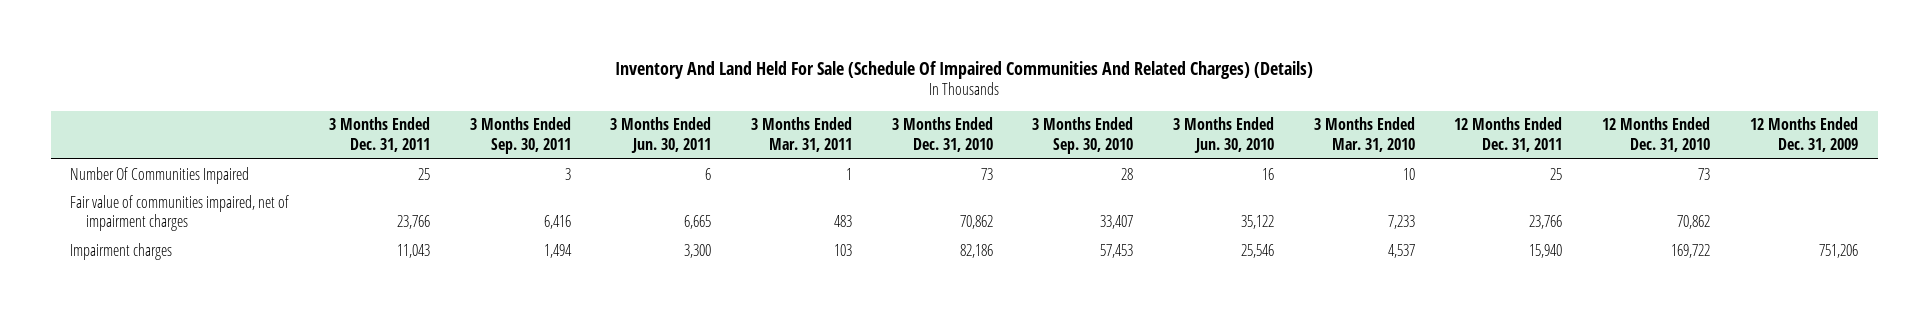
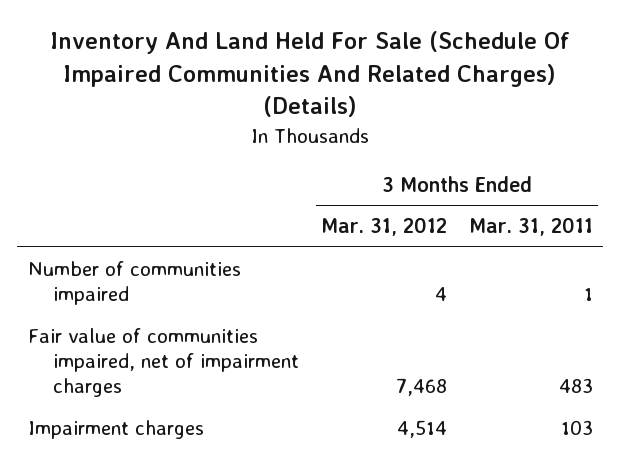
- | 3 Months Ended Dec. 31, 2011 | 3 Months Ended Sep. 30, 2011 | 3 Months Ended Jun. 30, 2011 | 3 Months Ended Mar. 31, 2011 | 3 Months Ended Dec. 31, 2010 | 3 Months Ended Sep. 30, 2010 | 3 Months Ended Jun. 30, 2010 | 3 Months Ended Mar. 31, 2010 | 12 Months Ended Dec. 31, 2011 | 12 Months Ended Dec. 31, 2010 | 12 Months Ended Dec. 31, 2009
+ | 3 Months Ended Mar. 31, 2012 | 3 Months Ended Mar. 31, 2011
- Number Of Communities Impaired | 25 | 3 | 6 | 1 | 73 | 28 | 16 | 10 | 25 | 73 |
+ Number of communities impaired | 4 | 1

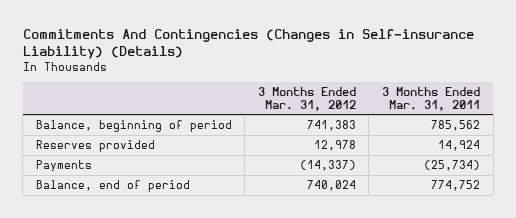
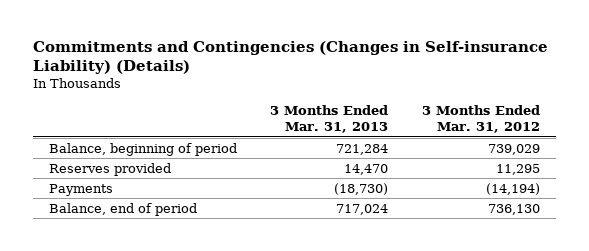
- Commitments And Contingencies (Changes in Self-insurance Liability) (Details)
+ Commitments and Contingencies (Changes in Self-insurance Liability) (Details)
- | 3 Months Ended Mar. 31, 2012 | 3 Months Ended Mar. 31, 2011
+ | 3 Months Ended Mar. 31, 2013 | 3 Months Ended Mar. 31, 2012
- Balance, beginning of period | 741,383 | 785,562
- Reserves provided | 12,978 | 14,924
- Payments | (14,337) | (25,734)
- Balance, end of period | 740,024 | 774,752
+ Balance, beginning of period | 721,284 | 739,029
+ Reserves provided | 14,470 | 11,295
+ Payments | (18,730) | (14,194)
+ Balance, end of period | 717,024 | 736,130

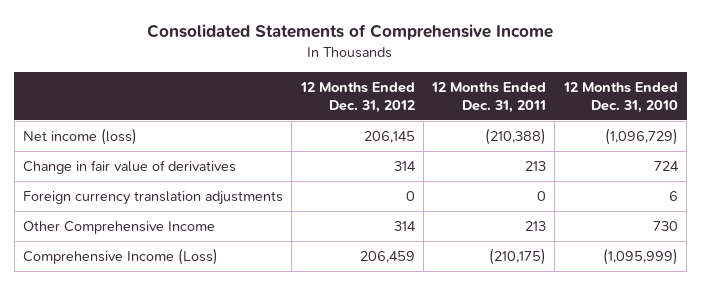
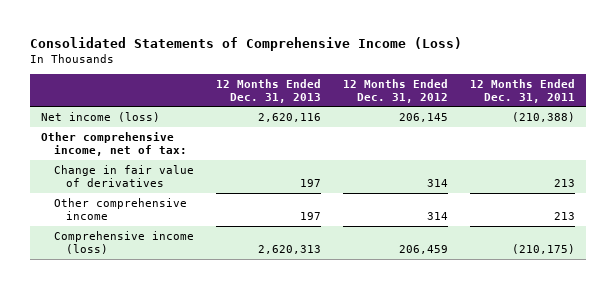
- Consolidated Statements of Comprehensive Income
+ Consolidated Statements of Comprehensive Income (Loss)
- | 12 Months Ended Dec. 31, 2012 | 12 Months Ended Dec. 31, 2011 | 12 Months Ended Dec. 31, 2010
+ | 12 Months Ended Dec. 31, 2013 | 12 Months Ended Dec. 31, 2012 | 12 Months Ended Dec. 31, 2011
+ Other comprehensive income, net of tax:
- Foreign currency translation adjustments | 0 | 0 | 6
- Other Comprehensive Income | 314 | 213 | 730
- Comprehensive Income (Loss) | 206,459 | (210,175) | (1,095,999)
+ Other comprehensive income | 197 | 314 | 213
+ Comprehensive income (loss) | 2,620,313 | 206,459 | (210,175)

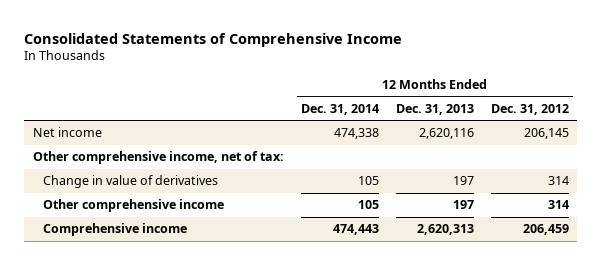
- Consolidated Statements of Comprehensive Income (Loss)
+ Consolidated Statements of Comprehensive Income
- | 12 Months Ended Dec. 31, 2013 | 12 Months Ended Dec. 31, 2012 | 12 Months Ended Dec. 31, 2011
+ | 12 Months Ended Dec. 31, 2014 | 12 Months Ended Dec. 31, 2013 | 12 Months Ended Dec. 31, 2012
- Net income (loss) | 2,620,116 | 206,145 | (210,388)
+ Net income | 474,338 | 2,620,116 | 206,145
- Change in fair value of derivatives | 197 | 314 | 213
+ Change in value of derivatives | 105 | 197 | 314
- Comprehensive income (loss) | 2,620,313 | 206,459 | (210,175)
+ Comprehensive income | 474,443 | 2,620,313 | 206,459

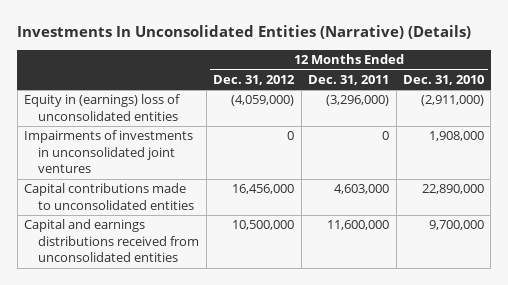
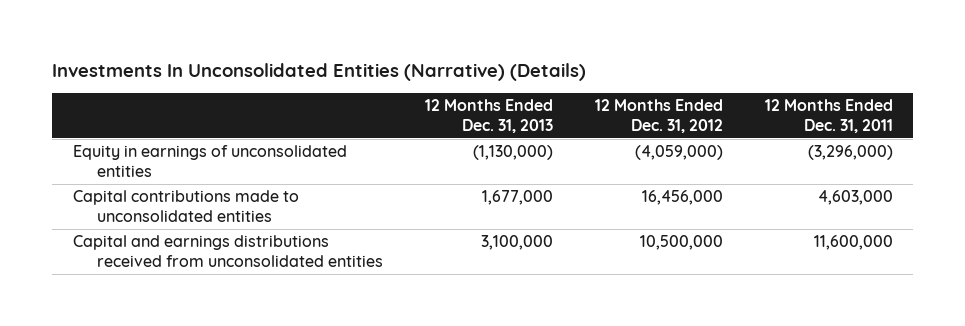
- | 12 Months Ended Dec. 31, 2012 | 12 Months Ended Dec. 31, 2011 | 12 Months Ended Dec. 31, 2010
+ | 12 Months Ended Dec. 31, 2013 | 12 Months Ended Dec. 31, 2012 | 12 Months Ended Dec. 31, 2011
- Equity in (earnings) loss of unconsolidated entities | (4,059,000) | (3,296,000) | (2,911,000)
- Impairments of investments in unconsolidated joint ventures | 0 | 0 | 1,908,000
+ Equity in earnings of unconsolidated entities | (1,130,000) | (4,059,000) | (3,296,000)

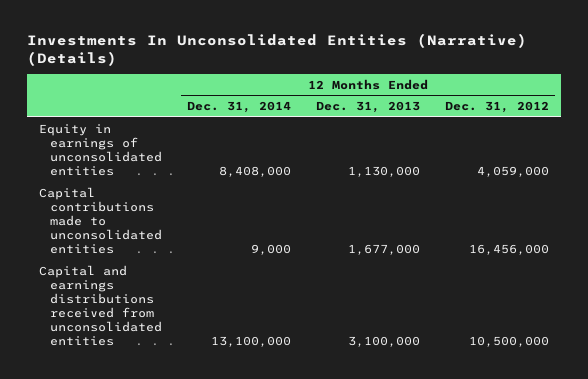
- | 12 Months Ended Dec. 31, 2013 | 12 Months Ended Dec. 31, 2012 | 12 Months Ended Dec. 31, 2011
+ | 12 Months Ended Dec. 31, 2014 | 12 Months Ended Dec. 31, 2013 | 12 Months Ended Dec. 31, 2012
- Equity in earnings of unconsolidated entities | (1,130,000) | (4,059,000) | (3,296,000)
+ Equity in earnings of unconsolidated entities | 8,408,000 | 1,130,000 | 4,059,000

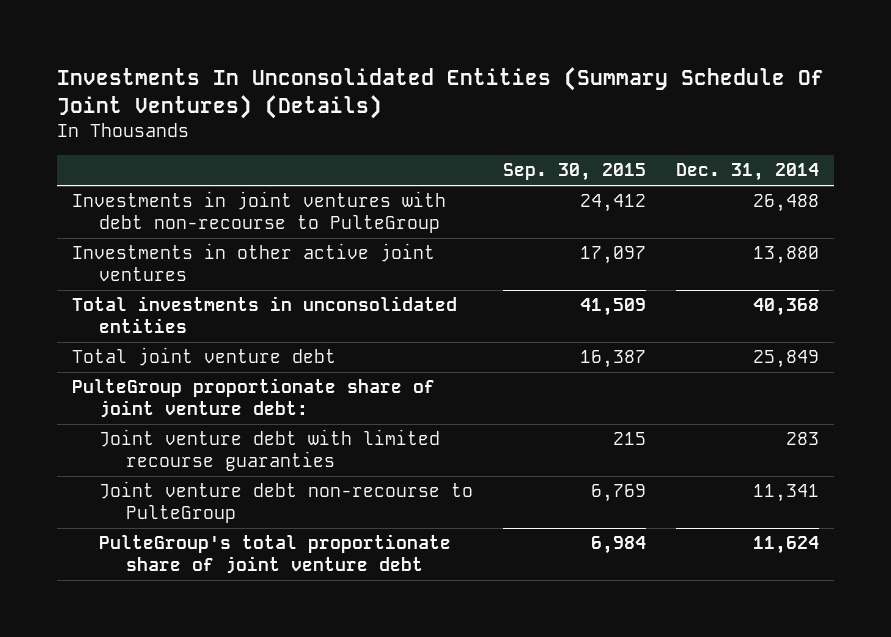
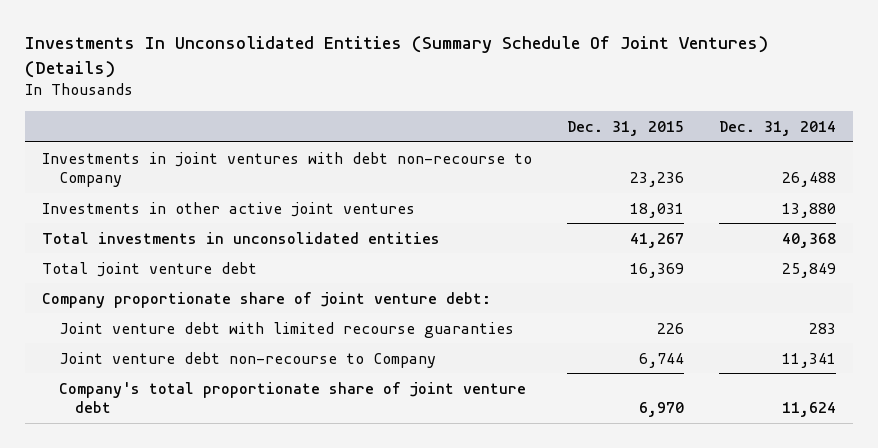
- | Sep. 30, 2015 | Dec. 31, 2014
+ | Dec. 31, 2015 | Dec. 31, 2014
- Investments in joint ventures with debt non-recourse to PulteGroup | 24,412 | 26,488
+ Investments in joint ventures with debt non-recourse to Company | 23,236 | 26,488
- PulteGroup proportionate share of joint venture debt:
+ Company proportionate share of joint venture debt:
- Joint venture debt non-recourse to PulteGroup | 6,769 | 11,341
- PulteGroup's total proportionate share of joint venture debt | 6,984 | 11,624
+ Joint venture debt non-recourse to Company | 6,744 | 11,341
+ Company's total proportionate share of joint venture debt | 6,970 | 11,624

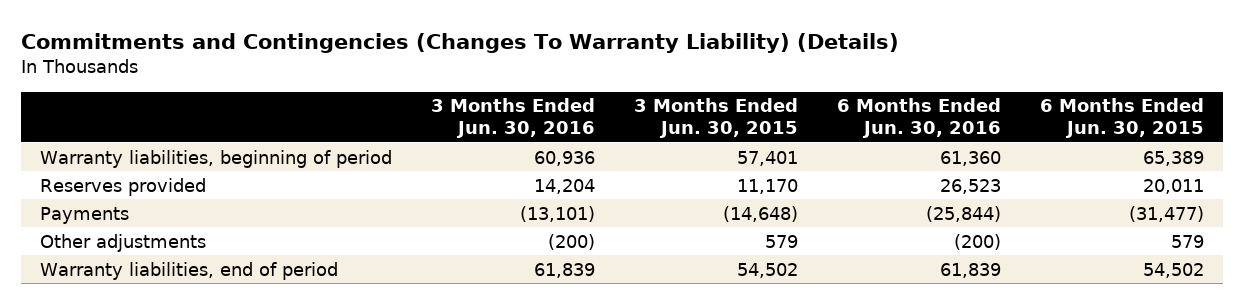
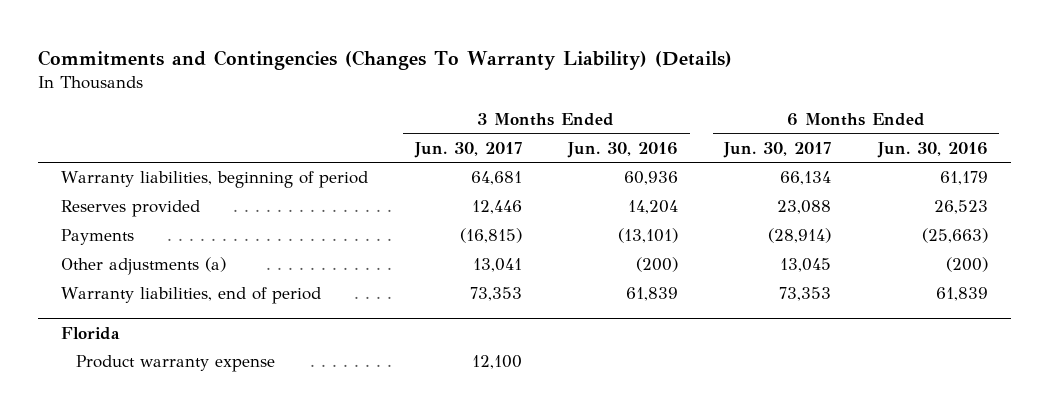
- | 3 Months Ended Jun. 30, 2016 | 3 Months Ended Jun. 30, 2015 | 6 Months Ended Jun. 30, 2016 | 6 Months Ended Jun. 30, 2015
+ | 3 Months Ended Jun. 30, 2017 | 3 Months Ended Jun. 30, 2016 | 6 Months Ended Jun. 30, 2017 | 6 Months Ended Jun. 30, 2016
- Warranty liabilities, beginning of period | 60,936 | 57,401 | 61,360 | 65,389
+ Warranty liabilities, beginning of period | 64,681 | 60,936 | 66,134 | 61,179
- Payments | (13,101) | (14,648) | (25,844) | (31,477)
- Other adjustments | (200) | 579 | (200) | 579
+ Payments | (16,815) | (13,101) | (28,914) | (25,663)
+ Other adjustments (a) | 13,041 | (200) | 13,045 | (200)
+ Florida
+ Product warranty expense | 12,100 | | |

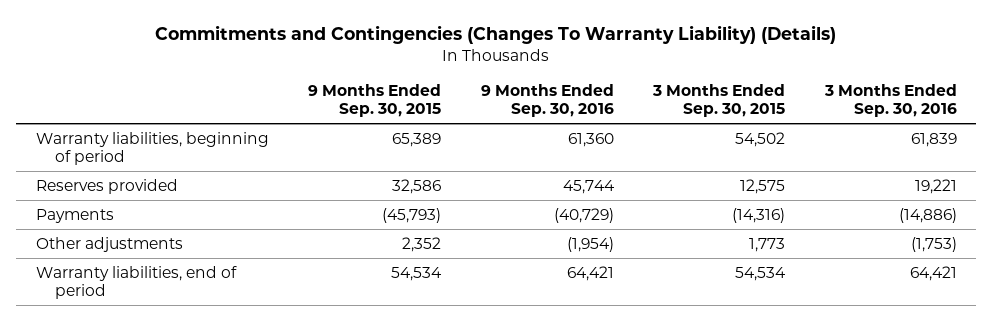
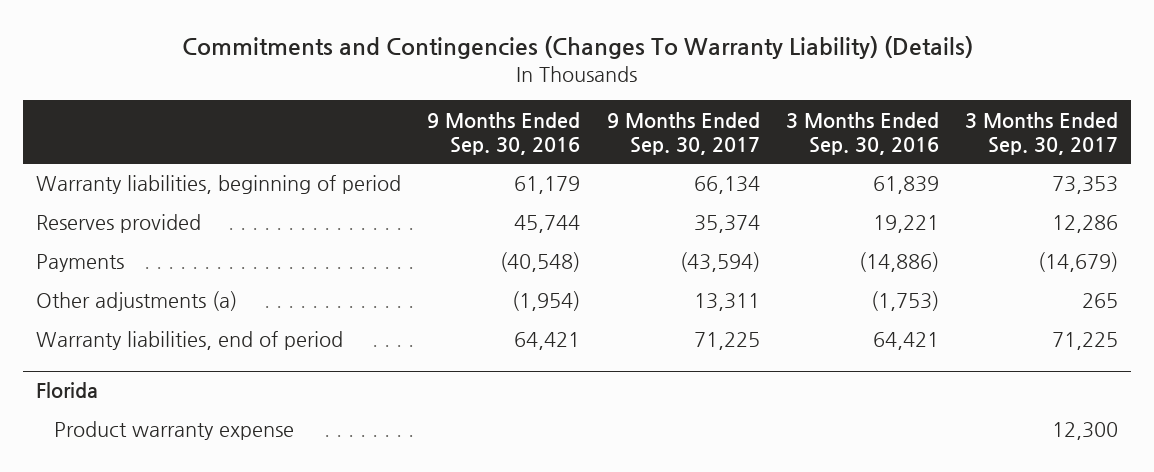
- | 9 Months Ended Sep. 30, 2015 | 9 Months Ended Sep. 30, 2016 | 3 Months Ended Sep. 30, 2015 | 3 Months Ended Sep. 30, 2016
+ | 9 Months Ended Sep. 30, 2016 | 9 Months Ended Sep. 30, 2017 | 3 Months Ended Sep. 30, 2016 | 3 Months Ended Sep. 30, 2017
- Warranty liabilities, beginning of period | 65,389 | 61,360 | 54,502 | 61,839
+ Warranty liabilities, beginning of period | 61,179 | 66,134 | 61,839 | 73,353
- Payments | (45,793) | (40,729) | (14,316) | (14,886)
- Other adjustments | 2,352 | (1,954) | 1,773 | (1,753)
+ Payments | (40,548) | (43,594) | (14,886) | (14,679)
+ Other adjustments (a) | (1,954) | 13,311 | (1,753) | 265
+ Florida
+ Product warranty expense | | | | 12,300

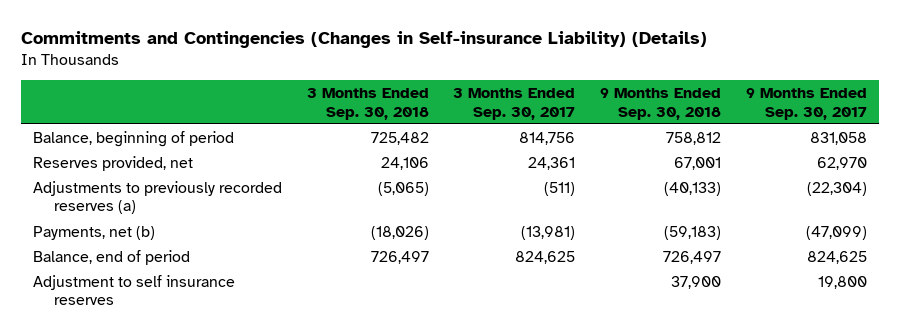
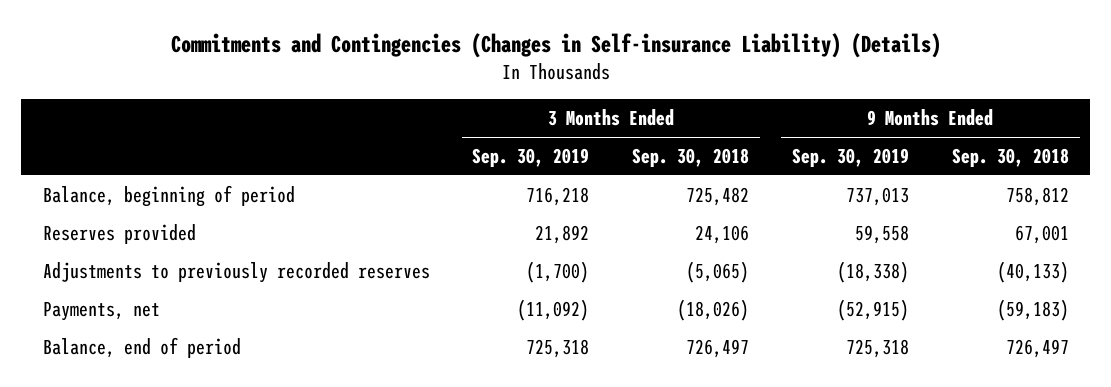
- | 3 Months Ended Sep. 30, 2018 | 3 Months Ended Sep. 30, 2017 | 9 Months Ended Sep. 30, 2018 | 9 Months Ended Sep. 30, 2017
+ | 3 Months Ended Sep. 30, 2019 | 3 Months Ended Sep. 30, 2018 | 9 Months Ended Sep. 30, 2019 | 9 Months Ended Sep. 30, 2018
- Reserves provided, net | 24,106 | 24,361 | 67,001 | 62,970
- Adjustments to previously recorded reserves (a) | (5,065) | (511) | (40,133) | (22,304)
- Payments, net (b) | (18,026) | (13,981) | (59,183) | (47,099)
+ Reserves provided | 21,892 | 24,106 | 59,558 | 67,001
+ Adjustments to previously recorded reserves | (1,700) | (5,065) | (18,338) | (40,133)
+ Payments, net | (11,092) | (18,026) | (52,915) | (59,183)
- Adjustment to self insurance reserves | | | 37,900 | 19,800

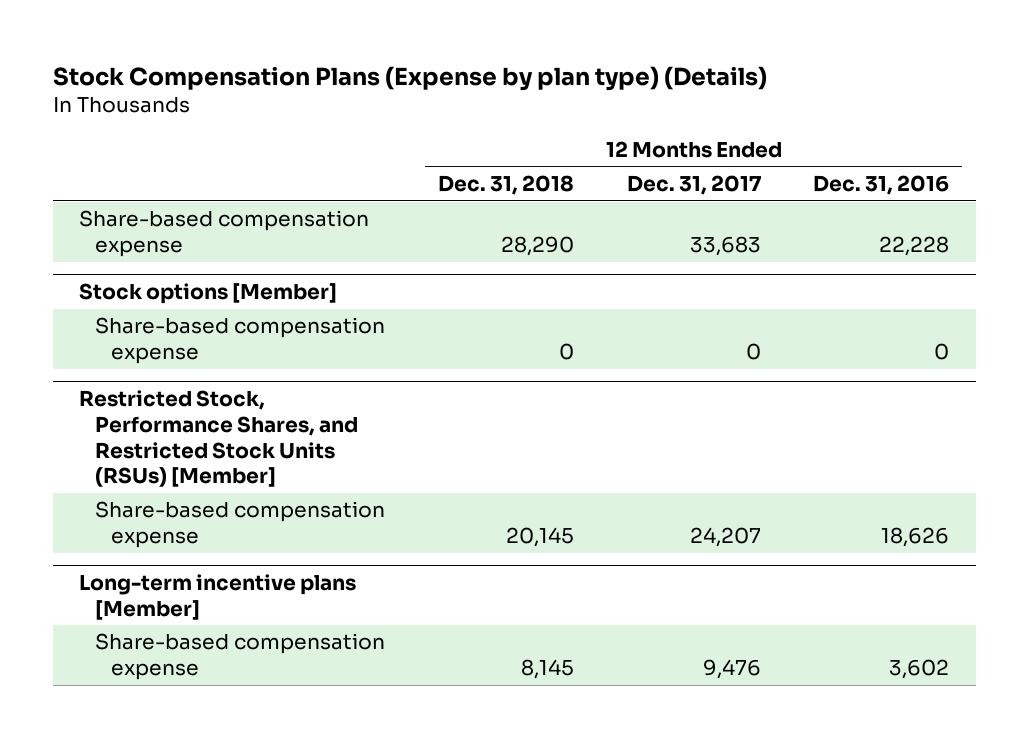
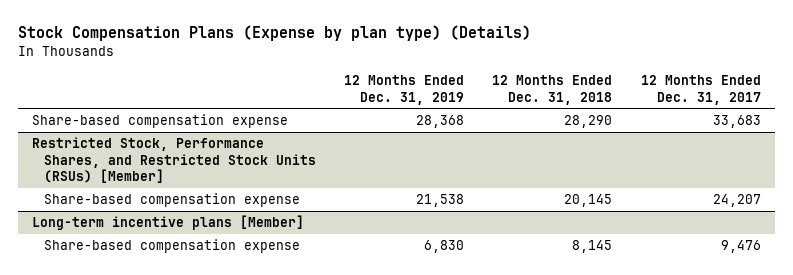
- | 12 Months Ended Dec. 31, 2018 | 12 Months Ended Dec. 31, 2017 | 12 Months Ended Dec. 31, 2016
+ | 12 Months Ended Dec. 31, 2019 | 12 Months Ended Dec. 31, 2018 | 12 Months Ended Dec. 31, 2017
- Stock options [Member]
- Share-based compensation expense | 0 | 0 | 0

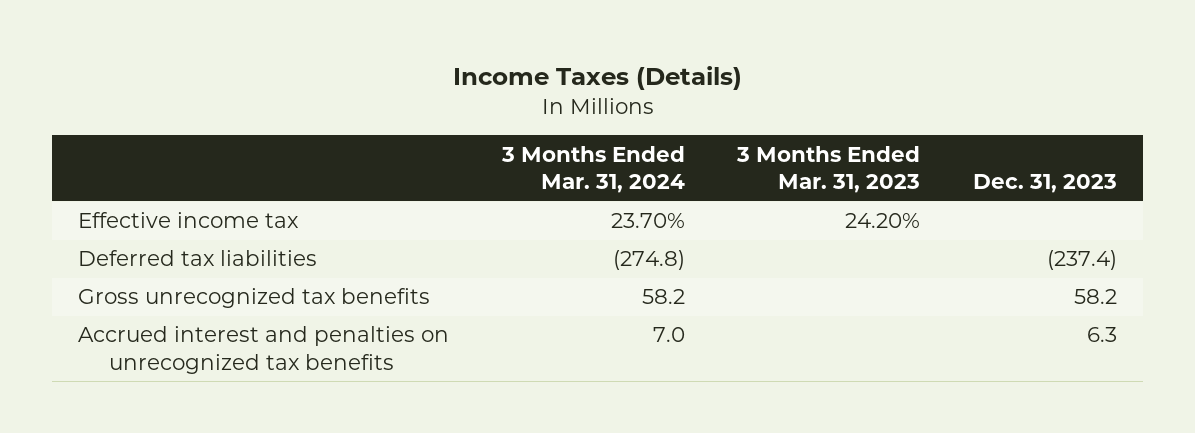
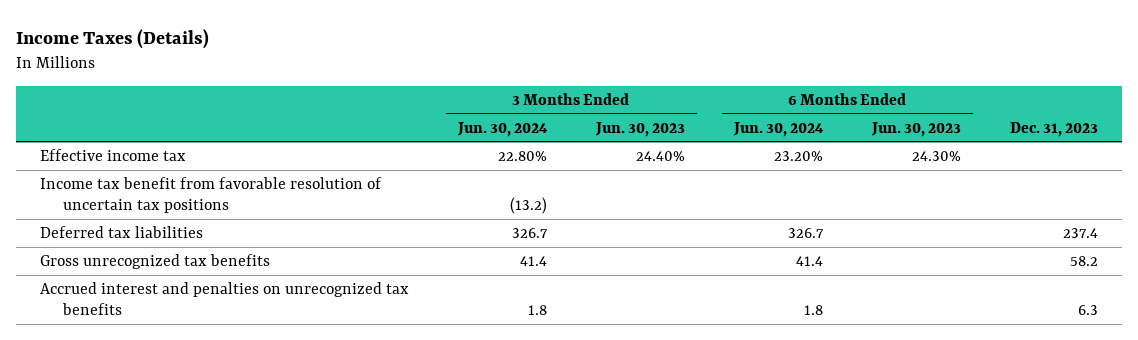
- | 3 Months Ended Mar. 31, 2024 | 3 Months Ended Mar. 31, 2023 | Dec. 31, 2023
+ | 3 Months Ended Jun. 30, 2024 | 3 Months Ended Jun. 30, 2023 | 6 Months Ended Jun. 30, 2024 | 6 Months Ended Jun. 30, 2023 | Dec. 31, 2023
- Deferred tax liabilities | (274.8) | | (237.4)
+ Income tax benefit from favorable resolution of uncertain tax positions | (13.2) | | | |
+ Deferred tax liabilities | 326.7 | | 326.7 | | 237.4

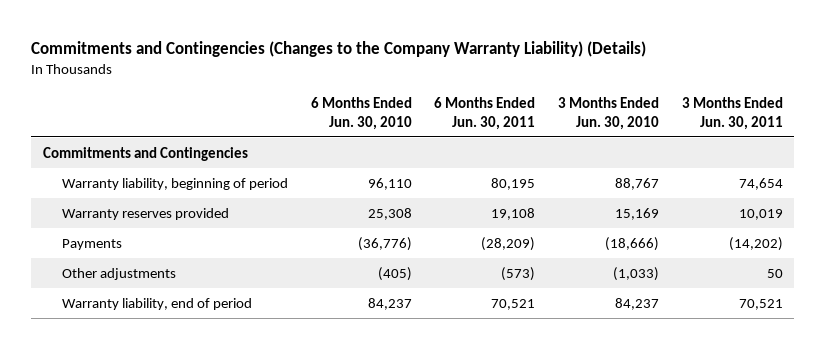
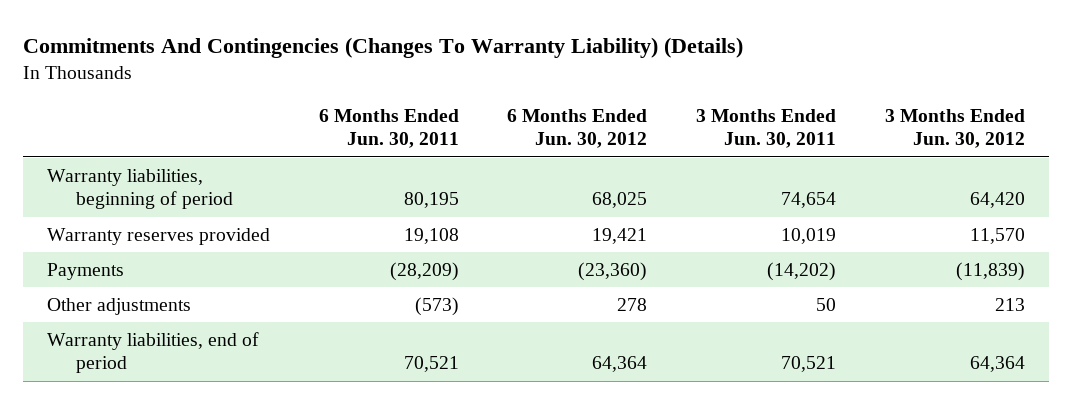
- Commitments and Contingencies (Changes to the Company Warranty Liability) (Details)
+ Commitments And Contingencies (Changes To Warranty Liability) (Details)
- | 6 Months Ended Jun. 30, 2010 | 6 Months Ended Jun. 30, 2011 | 3 Months Ended Jun. 30, 2010 | 3 Months Ended Jun. 30, 2011
+ | 6 Months Ended Jun. 30, 2011 | 6 Months Ended Jun. 30, 2012 | 3 Months Ended Jun. 30, 2011 | 3 Months Ended Jun. 30, 2012
- Commitments and Contingencies
- Warranty liability, beginning of period | 96,110 | 80,195 | 88,767 | 74,654
+ Warranty liabilities, beginning of period | 80,195 | 68,025 | 74,654 | 64,420
- Warranty liability, end of period | 84,237 | 70,521 | 84,237 | 70,521
+ Warranty liabilities, end of period | 70,521 | 64,364 | 70,521 | 64,364

